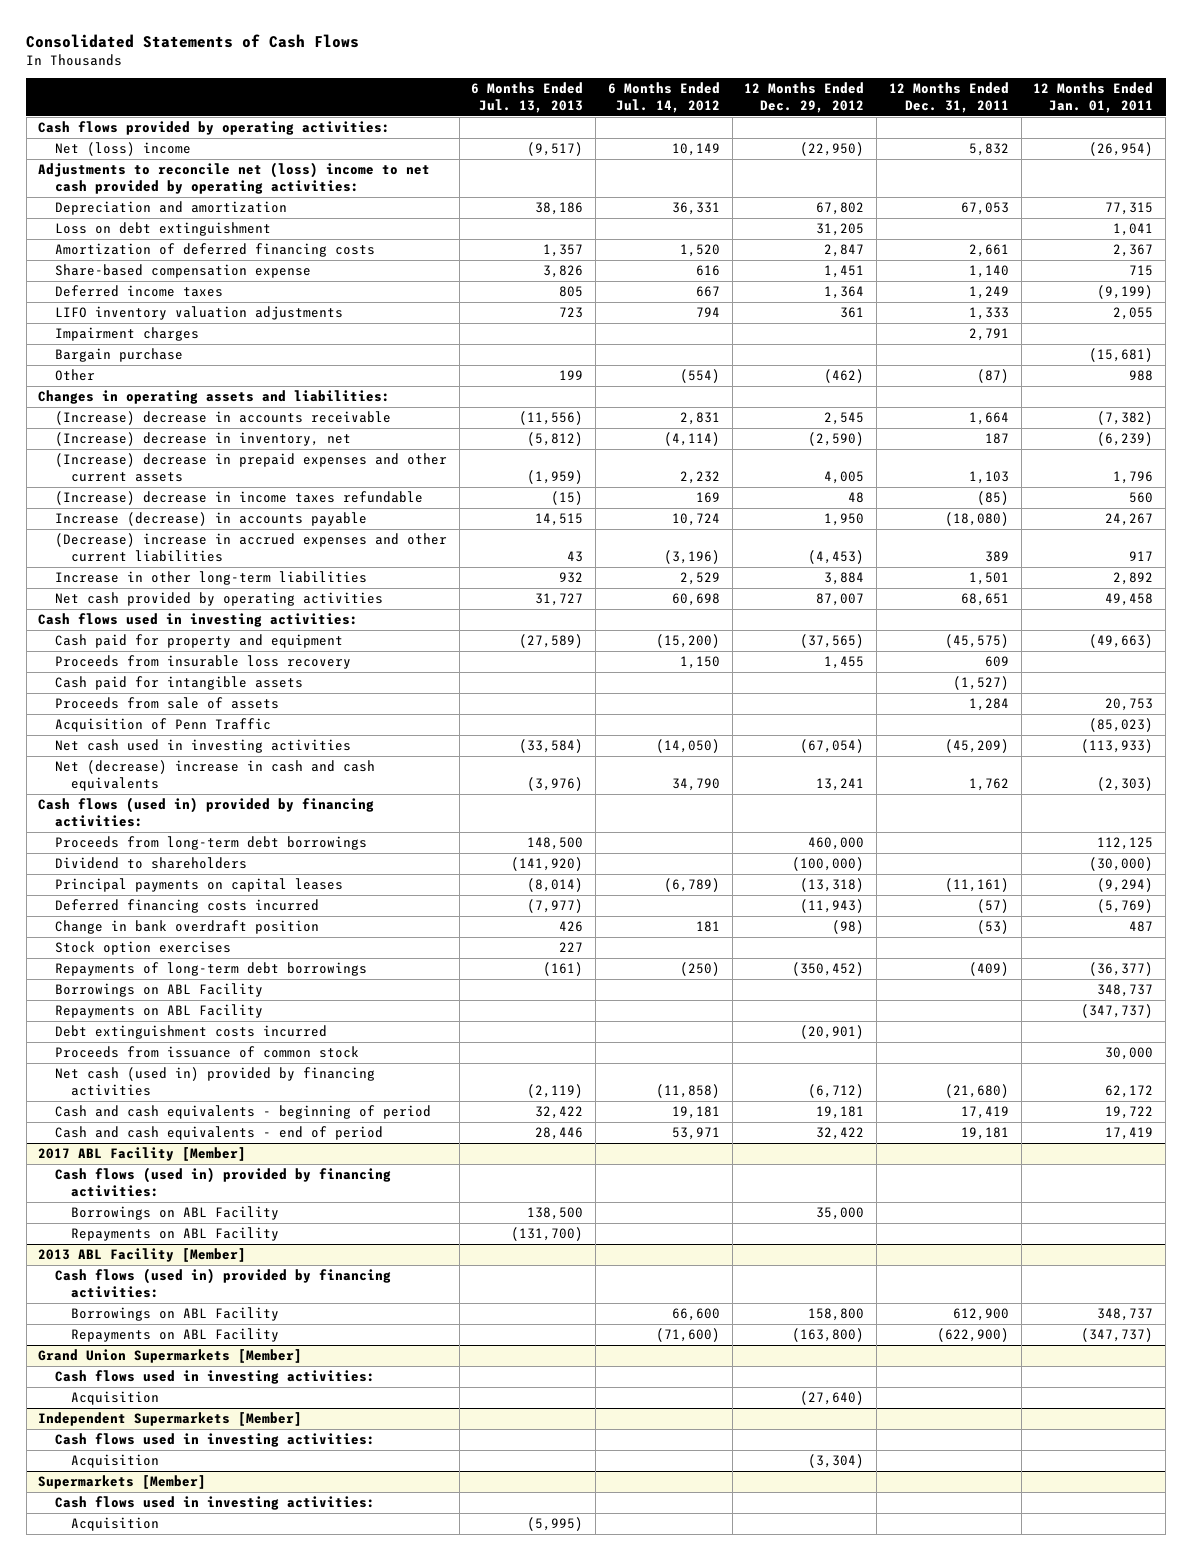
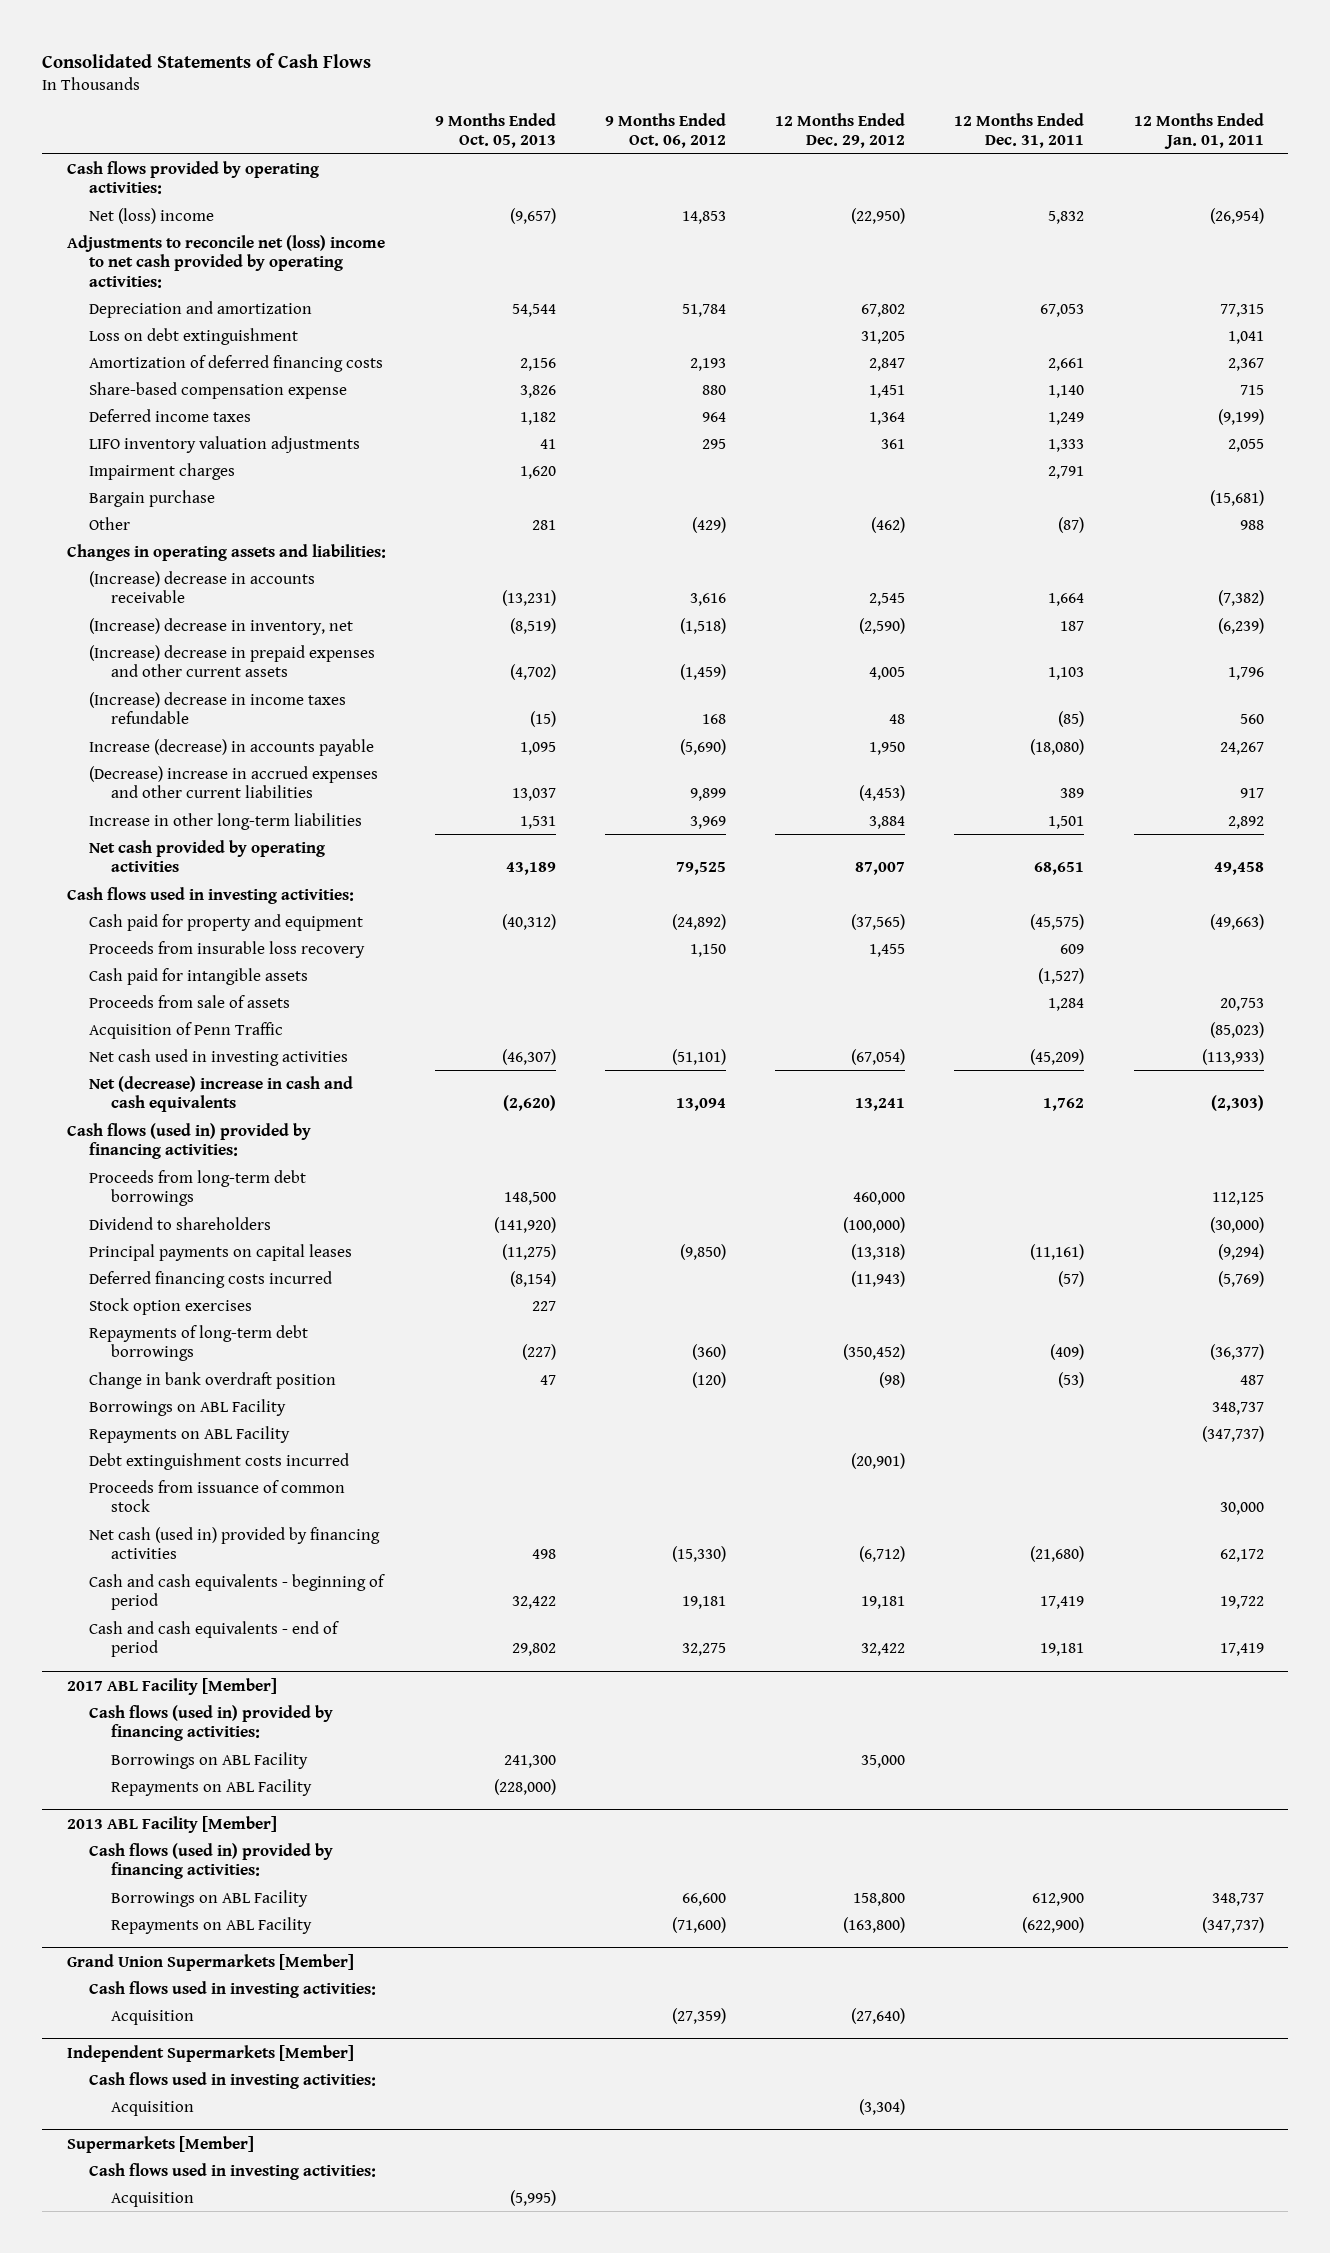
- | 6 Months Ended Jul. 13, 2013 | 6 Months Ended Jul. 14, 2012 | 12 Months Ended Dec. 29, 2012 | 12 Months Ended Dec. 31, 2011 | 12 Months Ended Jan. 01, 2011
+ | 9 Months Ended Oct. 05, 2013 | 9 Months Ended Oct. 06, 2012 | 12 Months Ended Dec. 29, 2012 | 12 Months Ended Dec. 31, 2011 | 12 Months Ended Jan. 01, 2011
moved down: Change in bank overdraft position | 47 | (120) | (98) | (53) | 487

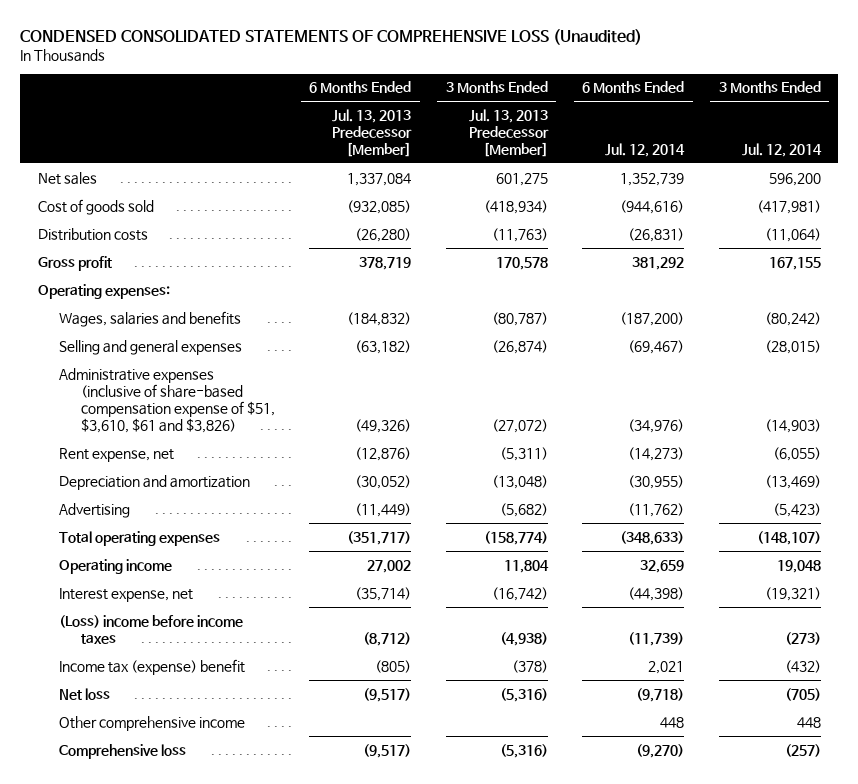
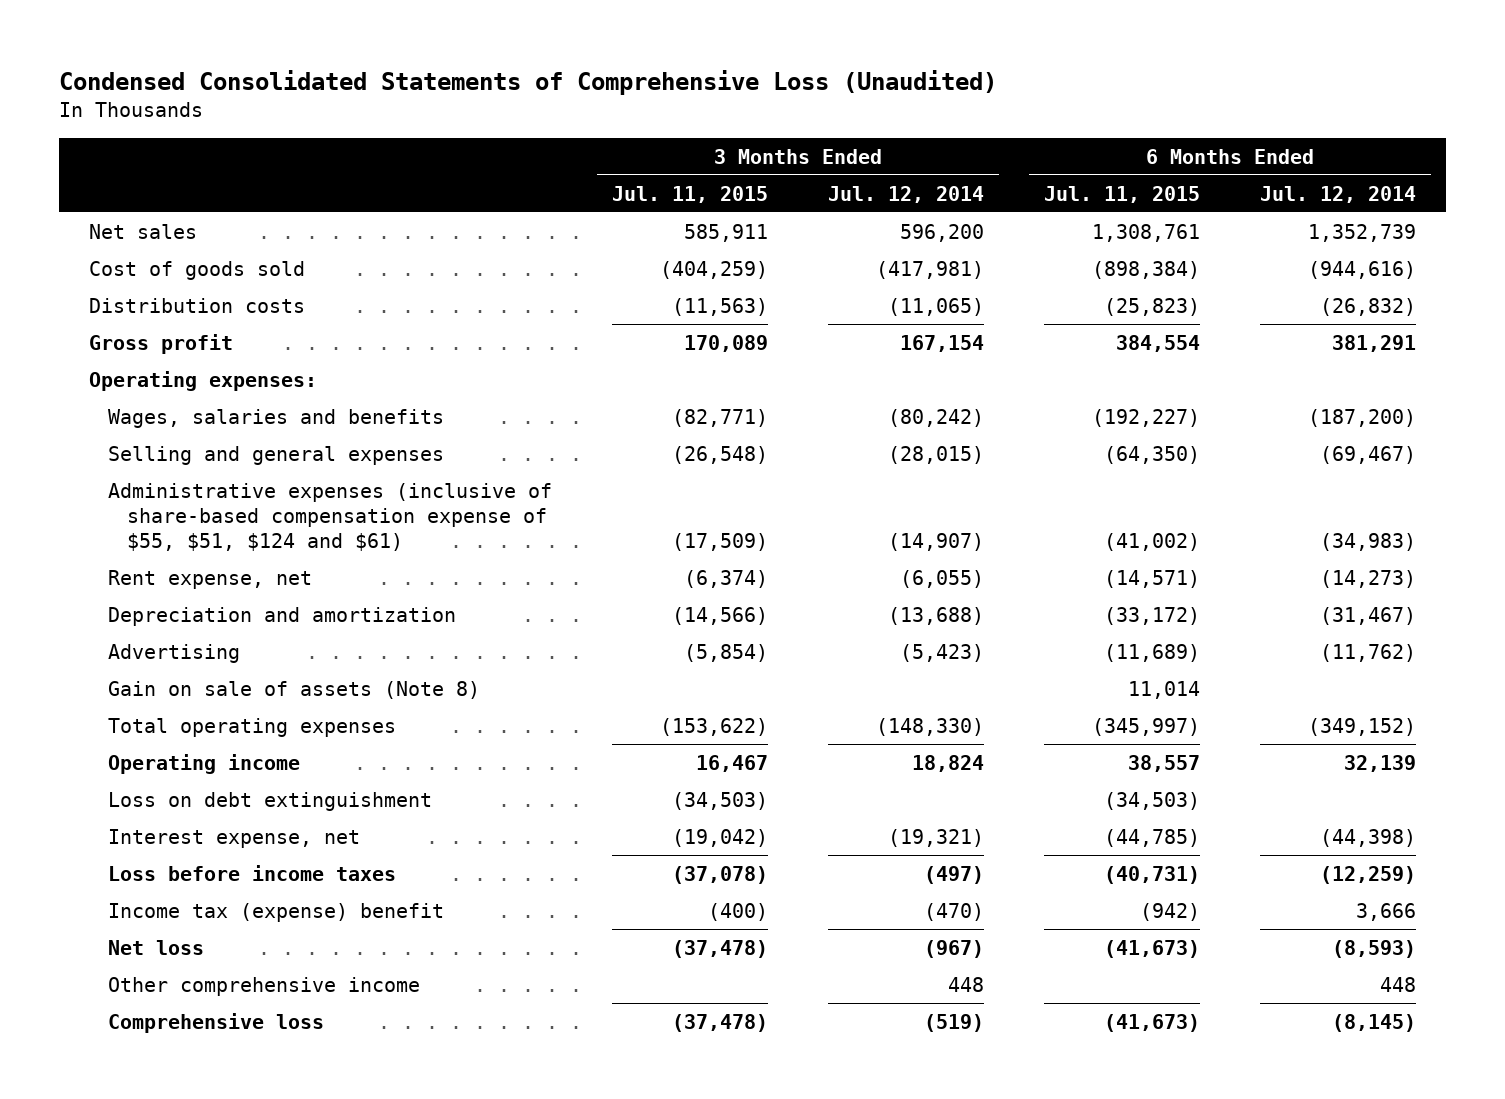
- CONDENSED CONSOLIDATED STATEMENTS OF COMPREHENSIVE LOSS (Unaudited)
+ Condensed Consolidated Statements of Comprehensive Loss (Unaudited)
- | 6 Months Ended Jul. 13, 2013 Predecessor [Member] | 3 Months Ended Jul. 13, 2013 Predecessor [Member] | 6 Months Ended Jul. 12, 2014 | 3 Months Ended Jul. 12, 2014
+ | 3 Months Ended Jul. 11, 2015 | 3 Months Ended Jul. 12, 2014 | 6 Months Ended Jul. 11, 2015 | 6 Months Ended Jul. 12, 2014
- Distribution costs | (26,280) | (11,763) | (26,831) | (11,064)
- Gross profit | 378,719 | 170,578 | 381,292 | 167,155
+ Distribution costs | (11,563) | (11,065) | (25,823) | (26,832)
+ Gross profit | 170,089 | 167,154 | 384,554 | 381,291
- Administrative expenses (inclusive of share-based compensation expense of $51, $3,610, $61 and $3,826) | (49,326) | (27,072) | (34,976) | (14,903)
+ Administrative expenses (inclusive of share-based compensation expense of $55, $51, $124 and $61) | (17,509) | (14,907) | (41,002) | (34,983)
- Depreciation and amortization | (30,052) | (13,048) | (30,955) | (13,469)
+ Depreciation and amortization | (14,566) | (13,688) | (33,172) | (31,467)
- Total operating expenses | (351,717) | (158,774) | (348,633) | (148,107)
- Operating income | 27,002 | 11,804 | 32,659 | 19,048
+ Gain on sale of assets (Note 8) | | | 11,014 |
+ Total operating expenses | (153,622) | (148,330) | (345,997) | (349,152)
+ Operating income | 16,467 | 18,824 | 38,557 | 32,139
+ Loss on debt extinguishment | (34,503) | | (34,503) |
- (Loss) income before income taxes | (8,712) | (4,938) | (11,739) | (273)
- Income tax (expense) benefit | (805) | (378) | 2,021 | (432)
- Net loss | (9,517) | (5,316) | (9,718) | (705)
+ Loss before income taxes | (37,078) | (497) | (40,731) | (12,259)
+ Income tax (expense) benefit | (400) | (470) | (942) | 3,666
+ Net loss | (37,478) | (967) | (41,673) | (8,593)
- Comprehensive loss | (9,517) | (5,316) | (9,270) | (257)
+ Comprehensive loss | (37,478) | (519) | (41,673) | (8,145)

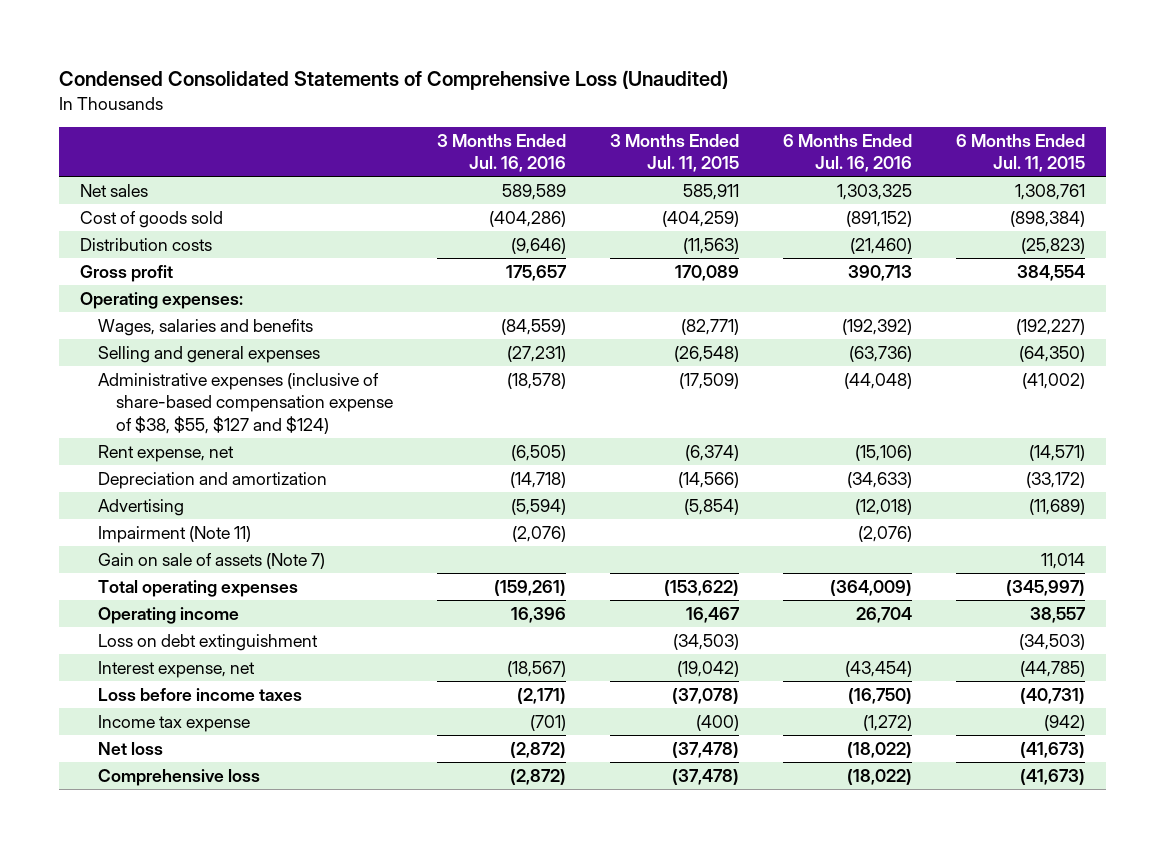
- | 3 Months Ended Jul. 11, 2015 | 3 Months Ended Jul. 12, 2014 | 6 Months Ended Jul. 11, 2015 | 6 Months Ended Jul. 12, 2014
+ | 3 Months Ended Jul. 16, 2016 | 3 Months Ended Jul. 11, 2015 | 6 Months Ended Jul. 16, 2016 | 6 Months Ended Jul. 11, 2015
- Administrative expenses (inclusive of share-based compensation expense of $55, $51, $124 and $61) | (17,509) | (14,907) | (41,002) | (34,983)
+ Administrative expenses (inclusive of share-based compensation expense of $38, $55, $127 and $124) | (18,578) | (17,509) | (44,048) | (41,002)
- Gain on sale of assets (Note 8) | | | 11,014 |
+ Impairment (Note 11) | (2,076) | | (2,076) |
+ Gain on sale of assets (Note 7) | | | | 11,014
- Income tax (expense) benefit | (400) | (470) | (942) | 3,666
+ Income tax expense | (701) | (400) | (1,272) | (942)
- Other comprehensive income | | 448 | | 448

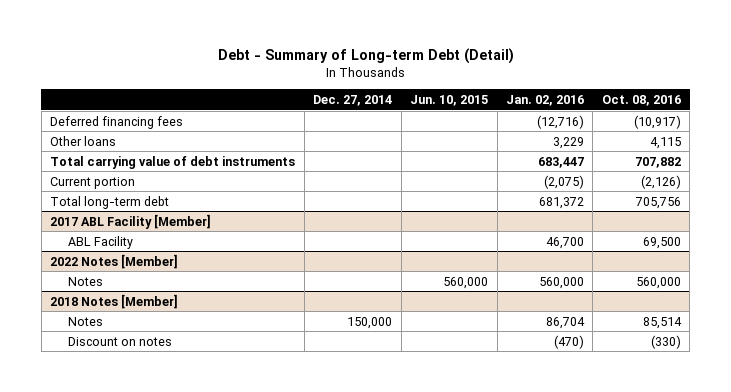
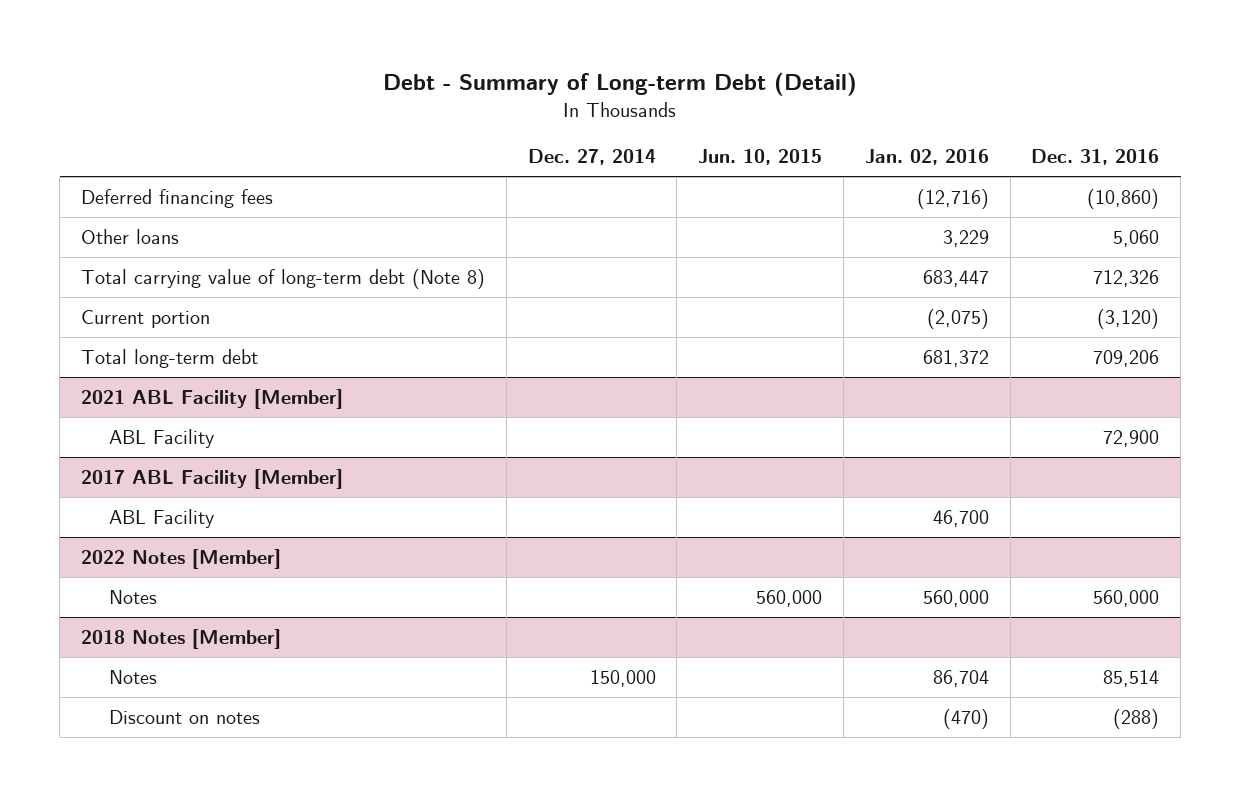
- | Dec. 27, 2014 | Jun. 10, 2015 | Jan. 02, 2016 | Oct. 08, 2016
+ | Dec. 27, 2014 | Jun. 10, 2015 | Jan. 02, 2016 | Dec. 31, 2016
- Total carrying value of debt instruments | | | 683,447 | 707,882
+ Total carrying value of long-term debt (Note 8) | | | 683,447 | 712,326
+ 2021 ABL Facility [Member]
+ ABL Facility | | | | 72,900

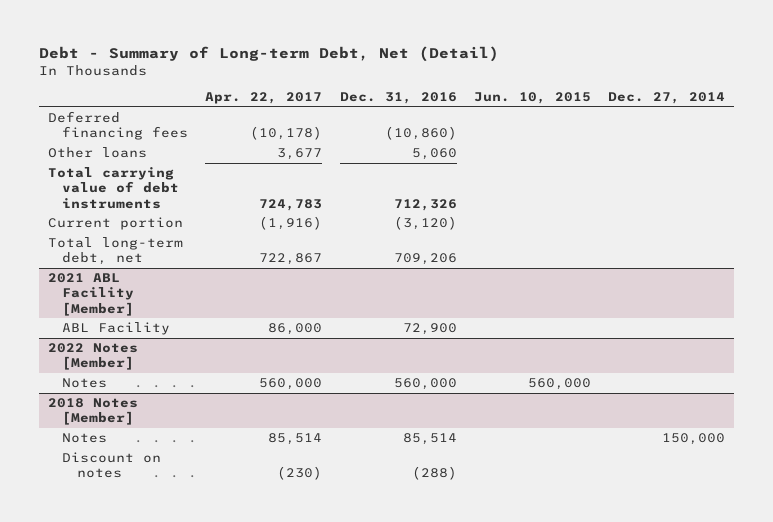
- Debt - Summary of Long-term Debt (Detail)
+ Debt - Summary of Long-term Debt, Net (Detail)
- | Dec. 27, 2014 | Jun. 10, 2015 | Jan. 02, 2016 | Dec. 31, 2016
+ | Apr. 22, 2017 | Dec. 31, 2016 | Jun. 10, 2015 | Dec. 27, 2014
- Total carrying value of long-term debt (Note 8) | | | 683,447 | 712,326
+ Total carrying value of debt instruments | 724,783 | 712,326 | |
- Total long-term debt | | | 681,372 | 709,206
+ Total long-term debt, net | 722,867 | 709,206 | |
- 2017 ABL Facility [Member]
- ABL Facility | | | 46,700 |

